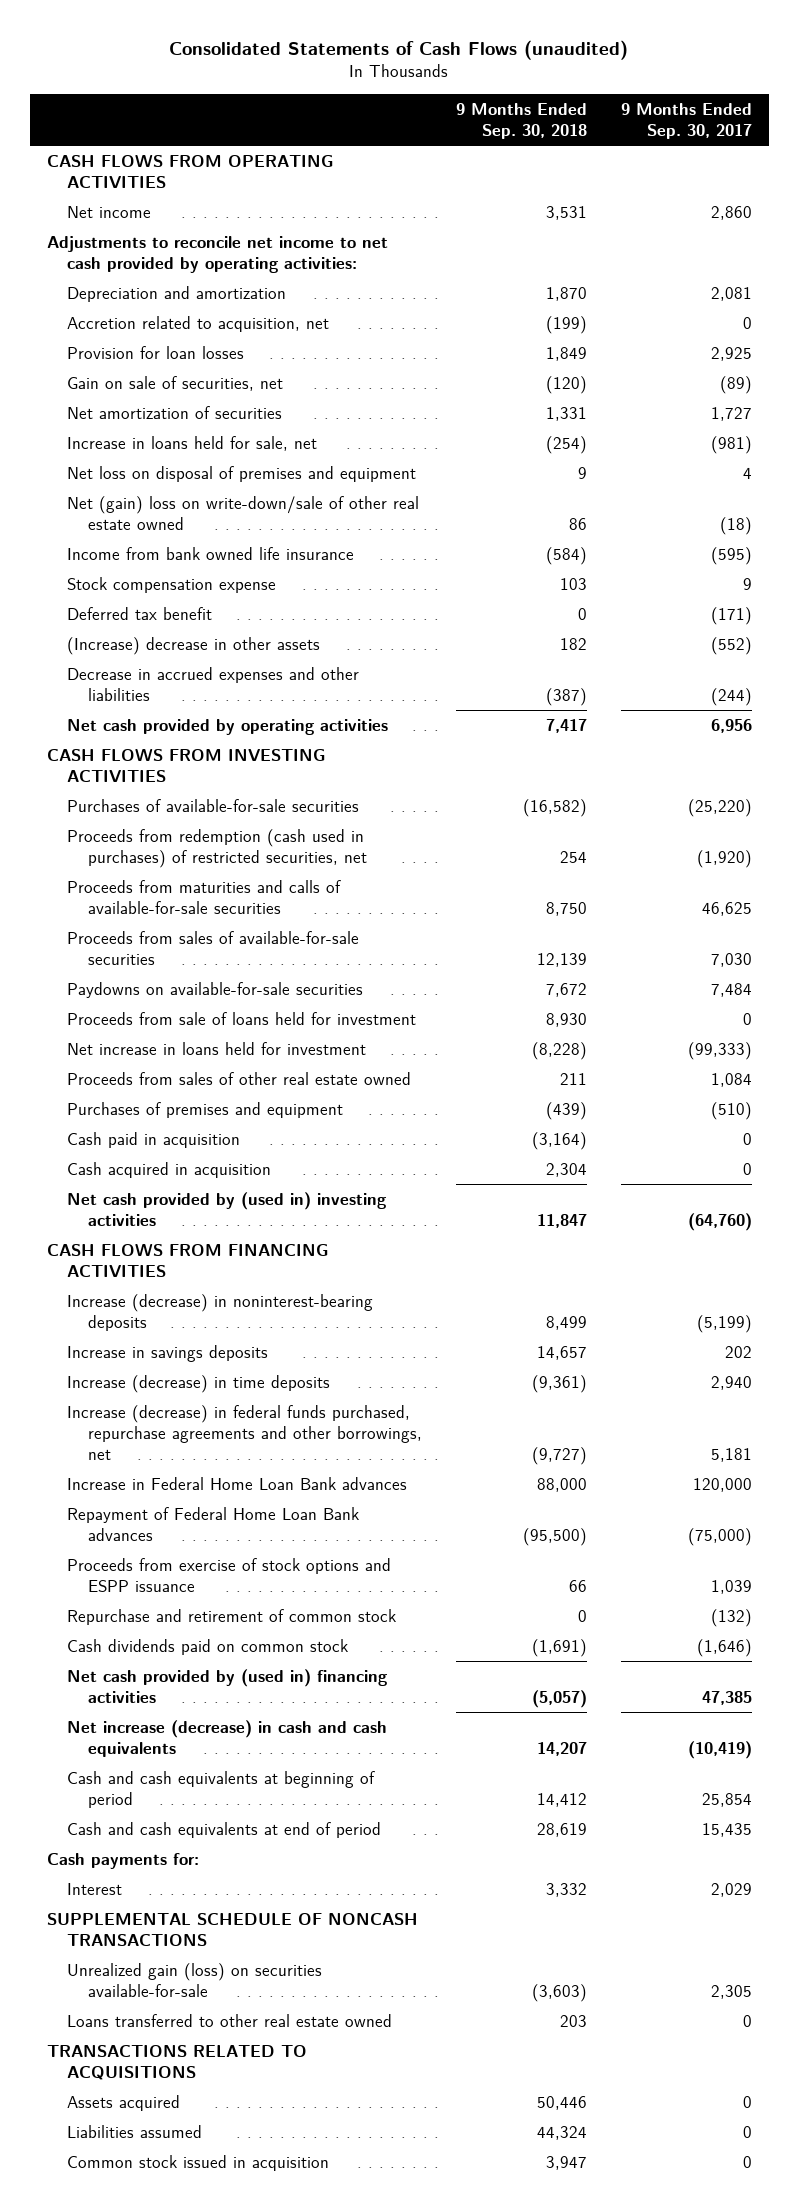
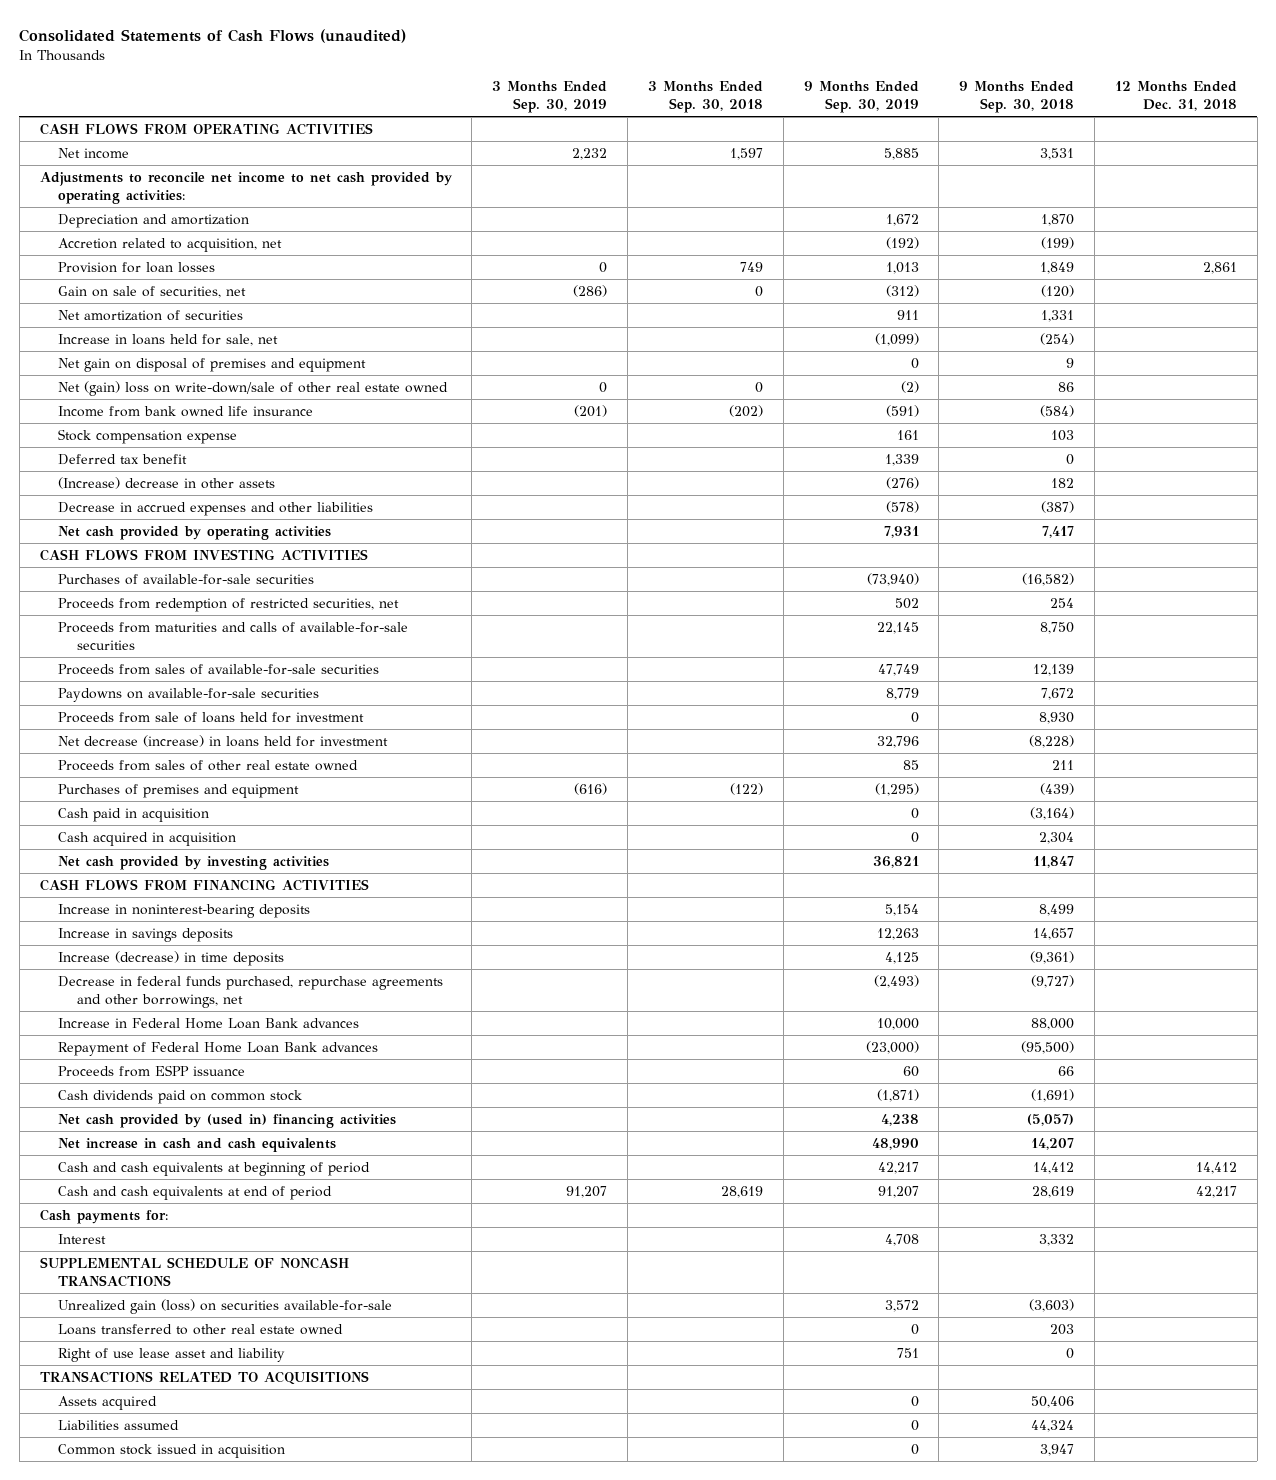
- | 9 Months Ended Sep. 30, 2018 | 9 Months Ended Sep. 30, 2017
+ | 3 Months Ended Sep. 30, 2019 | 3 Months Ended Sep. 30, 2018 | 9 Months Ended Sep. 30, 2019 | 9 Months Ended Sep. 30, 2018 | 12 Months Ended Dec. 31, 2018
- Net loss on disposal of premises and equipment | 9 | 4
+ Net gain on disposal of premises and equipment | | | 0 | 9 |
- Proceeds from redemption (cash used in purchases) of restricted securities, net | 254 | (1,920)
+ Proceeds from redemption of restricted securities, net | | | 502 | 254 |
- Net increase in loans held for investment | (8,228) | (99,333)
+ Net decrease (increase) in loans held for investment | | | 32,796 | (8,228) |
- Net cash provided by (used in) investing activities | 11,847 | (64,760)
+ Net cash provided by investing activities | | | 36,821 | 11,847 |
- Increase (decrease) in noninterest-bearing deposits | 8,499 | (5,199)
+ Increase in noninterest-bearing deposits | | | 5,154 | 8,499 |
- Increase (decrease) in federal funds purchased, repurchase agreements and other borrowings, net | (9,727) | 5,181
+ Decrease in federal funds purchased, repurchase agreements and other borrowings, net | | | (2,493) | (9,727) |
- Proceeds from exercise of stock options and ESPP issuance | 66 | 1,039
- Repurchase and retirement of common stock | 0 | (132)
+ Proceeds from ESPP issuance | | | 60 | 66 |
- Net increase (decrease) in cash and cash equivalents | 14,207 | (10,419)
+ Net increase in cash and cash equivalents | | | 48,990 | 14,207 |
+ Right of use lease asset and liability | | | 751 | 0 |
- Assets acquired | 50,446 | 0
+ Assets acquired | | | 0 | 50,406 |

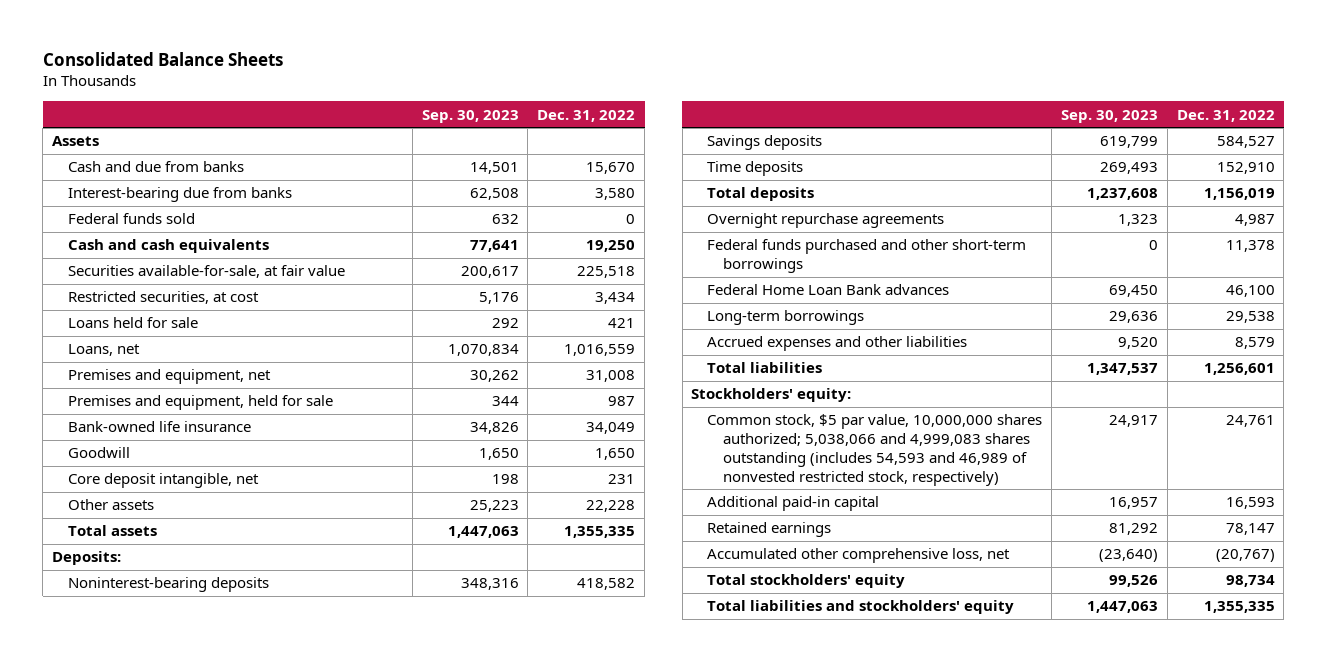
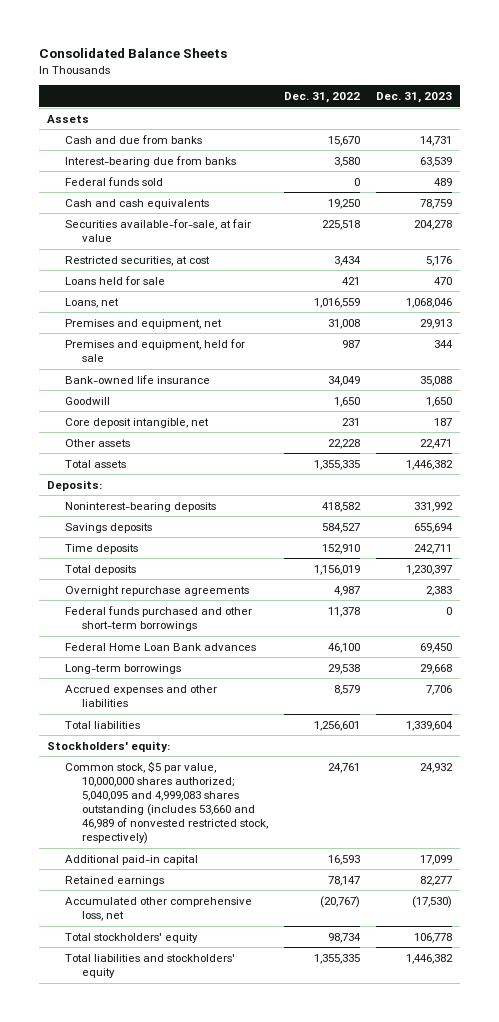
- | Sep. 30, 2023 | Dec. 31, 2022
+ | Dec. 31, 2022 | Dec. 31, 2023
- Common stock, $5 par value, 10,000,000 shares authorized; 5,038,066 and 4,999,083 shares outstanding (includes 54,593 and 46,989 of nonvested restricted stock, respectively) | 24,917 | 24,761
+ Common stock, $5 par value, 10,000,000 shares authorized; 5,040,095 and 4,999,083 shares outstanding (includes 53,660 and 46,989 of nonvested restricted stock, respectively) | 24,761 | 24,932

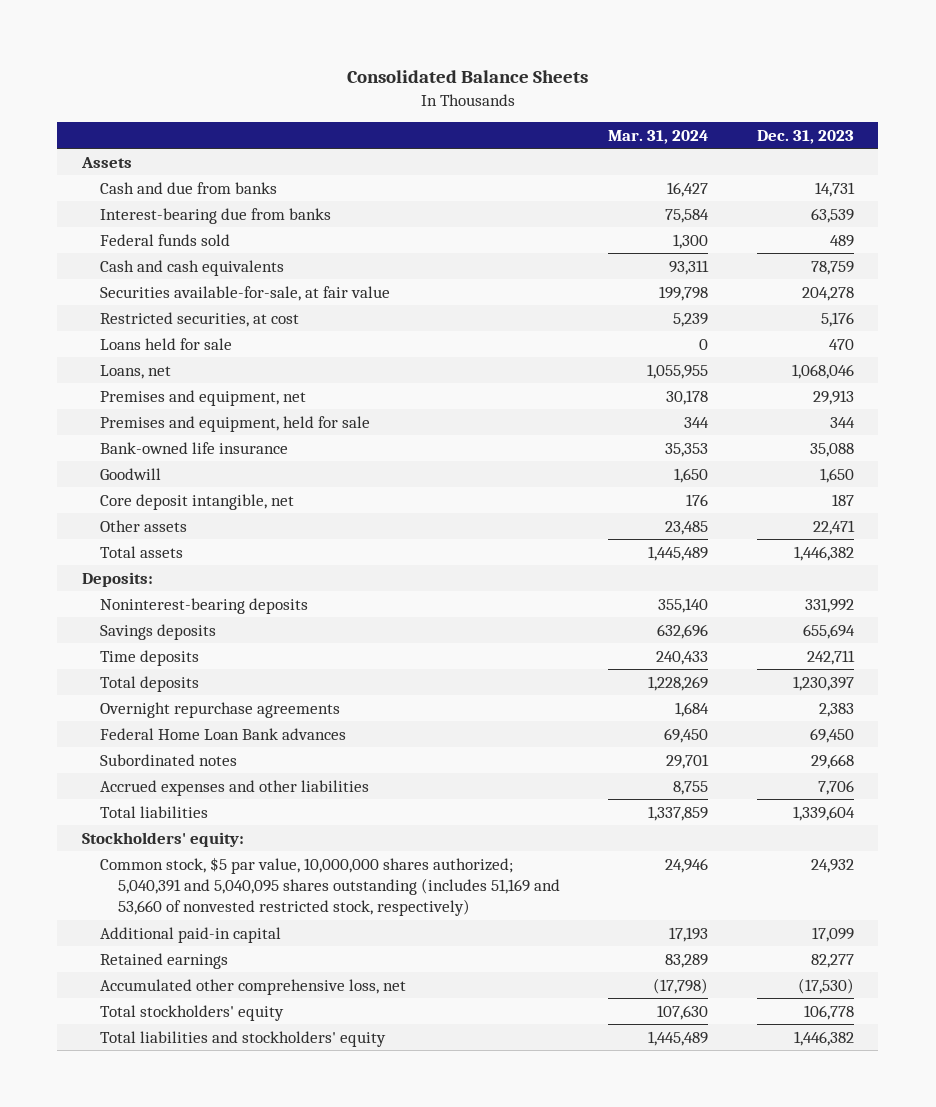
- | Dec. 31, 2022 | Dec. 31, 2023
+ | Mar. 31, 2024 | Dec. 31, 2023
- Federal funds purchased and other short-term borrowings | 11,378 | 0
- Long-term borrowings | 29,538 | 29,668
+ Subordinated notes | 29,701 | 29,668
- Common stock, $5 par value, 10,000,000 shares authorized; 5,040,095 and 4,999,083 shares outstanding (includes 53,660 and 46,989 of nonvested restricted stock, respectively) | 24,761 | 24,932
+ Common stock, $5 par value, 10,000,000 shares authorized; 5,040,391 and 5,040,095 shares outstanding (includes 51,169 and 53,660 of nonvested restricted stock, respectively) | 24,946 | 24,932

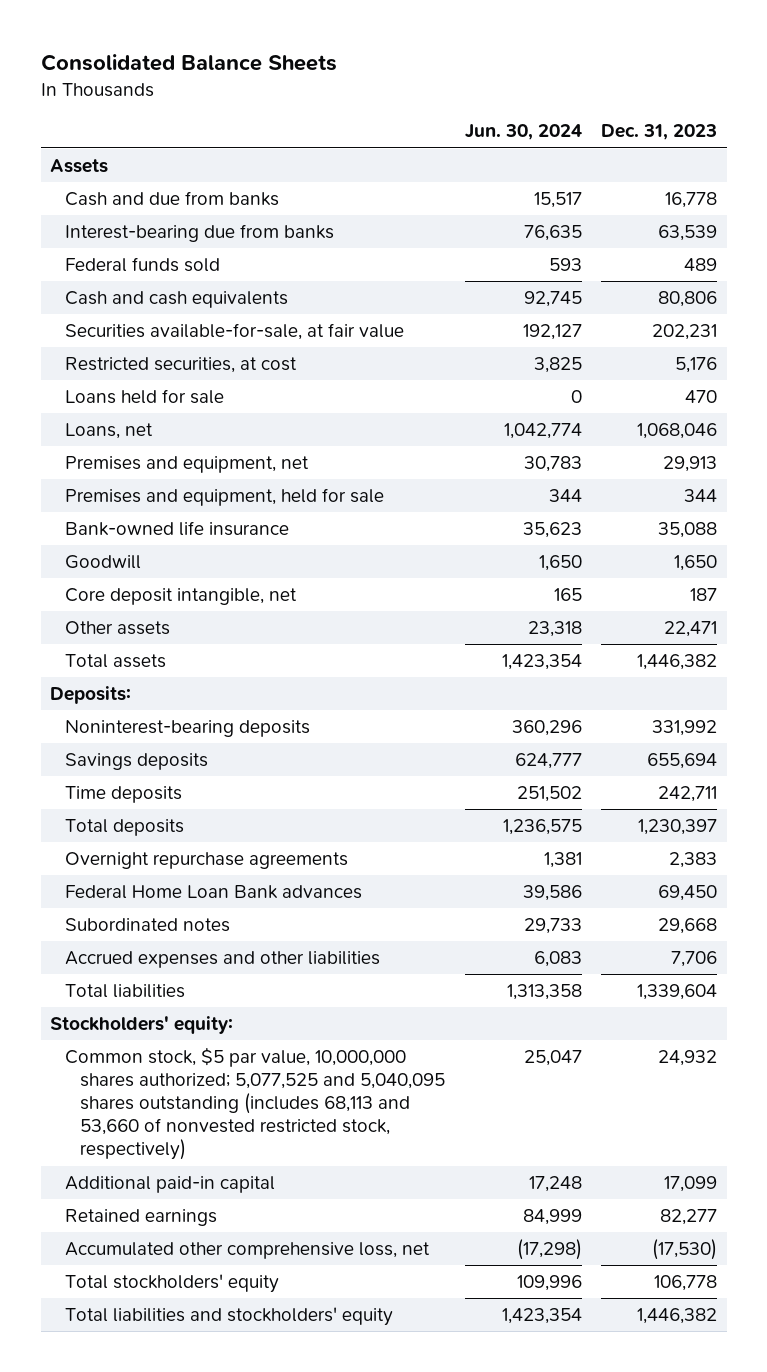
- | Mar. 31, 2024 | Dec. 31, 2023
+ | Jun. 30, 2024 | Dec. 31, 2023
- Cash and due from banks | 16,427 | 14,731
+ Cash and due from banks | 15,517 | 16,778
- Cash and cash equivalents | 93,311 | 78,759
- Securities available-for-sale, at fair value | 199,798 | 204,278
+ Cash and cash equivalents | 92,745 | 80,806
+ Securities available-for-sale, at fair value | 192,127 | 202,231
- Common stock, $5 par value, 10,000,000 shares authorized; 5,040,391 and 5,040,095 shares outstanding (includes 51,169 and 53,660 of nonvested restricted stock, respectively) | 24,946 | 24,932
+ Common stock, $5 par value, 10,000,000 shares authorized; 5,077,525 and 5,040,095 shares outstanding (includes 68,113 and 53,660 of nonvested restricted stock, respectively) | 25,047 | 24,932

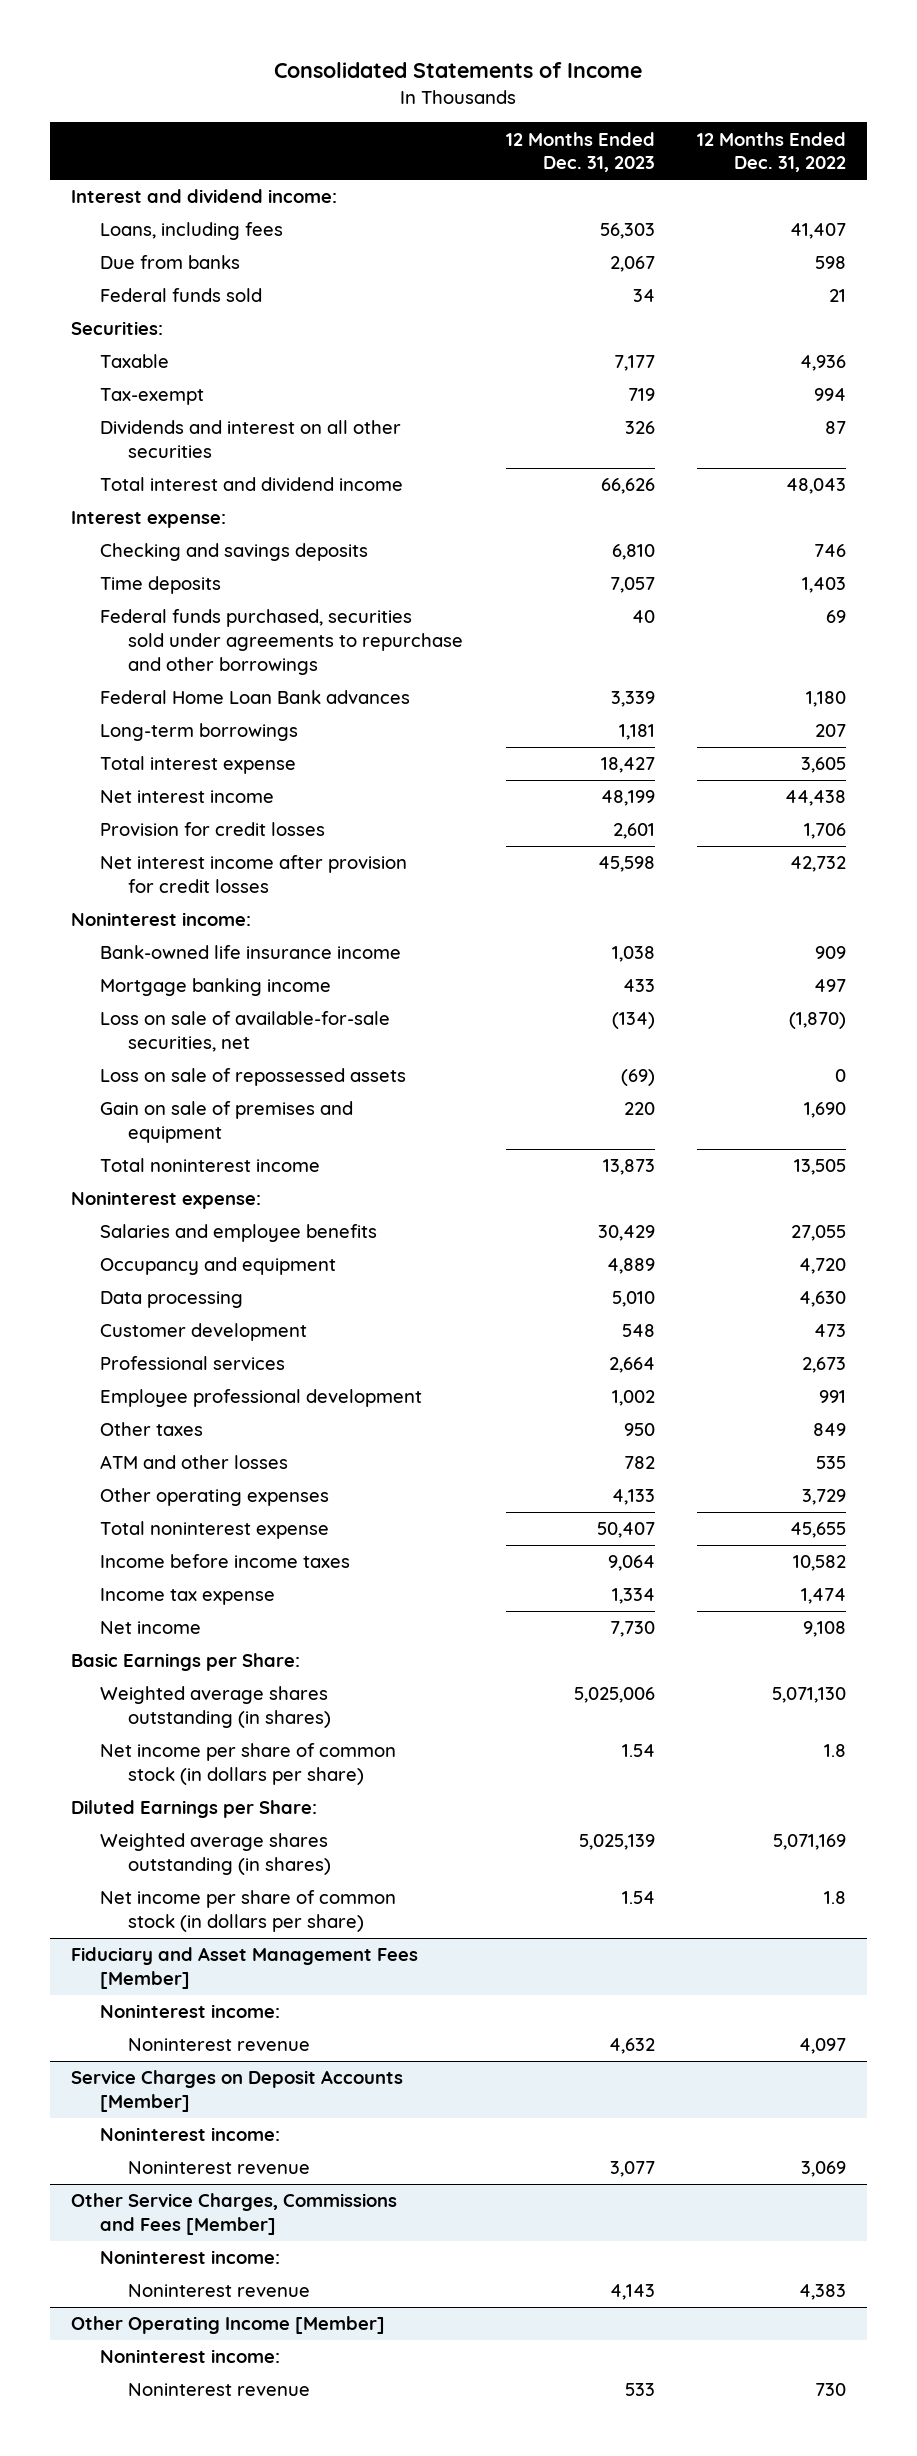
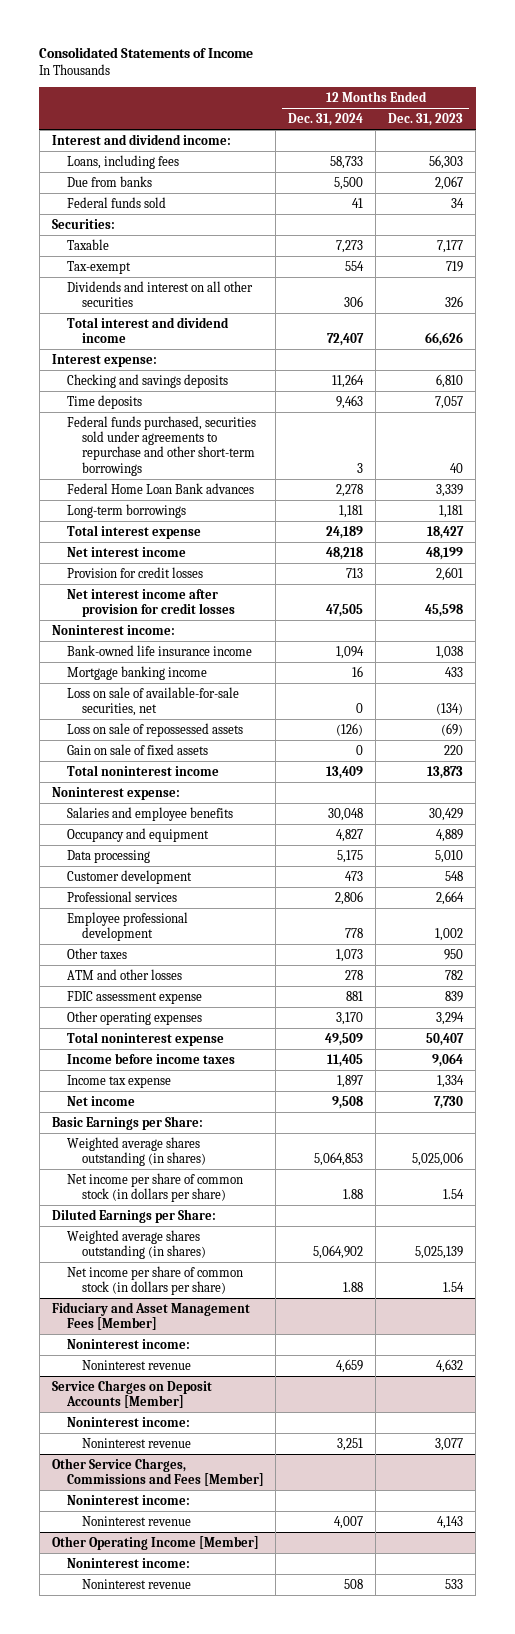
- | 12 Months Ended Dec. 31, 2023 | 12 Months Ended Dec. 31, 2022
+ | 12 Months Ended Dec. 31, 2024 | 12 Months Ended Dec. 31, 2023
- Federal funds purchased, securities sold under agreements to repurchase and other borrowings | 40 | 69
+ Federal funds purchased, securities sold under agreements to repurchase and other short-term borrowings | 3 | 40
- Gain on sale of premises and equipment | 220 | 1,690
+ Gain on sale of fixed assets | 0 | 220
- Other operating expenses | 4,133 | 3,729
+ FDIC assessment expense | 881 | 839
+ Other operating expenses | 3,170 | 3,294

